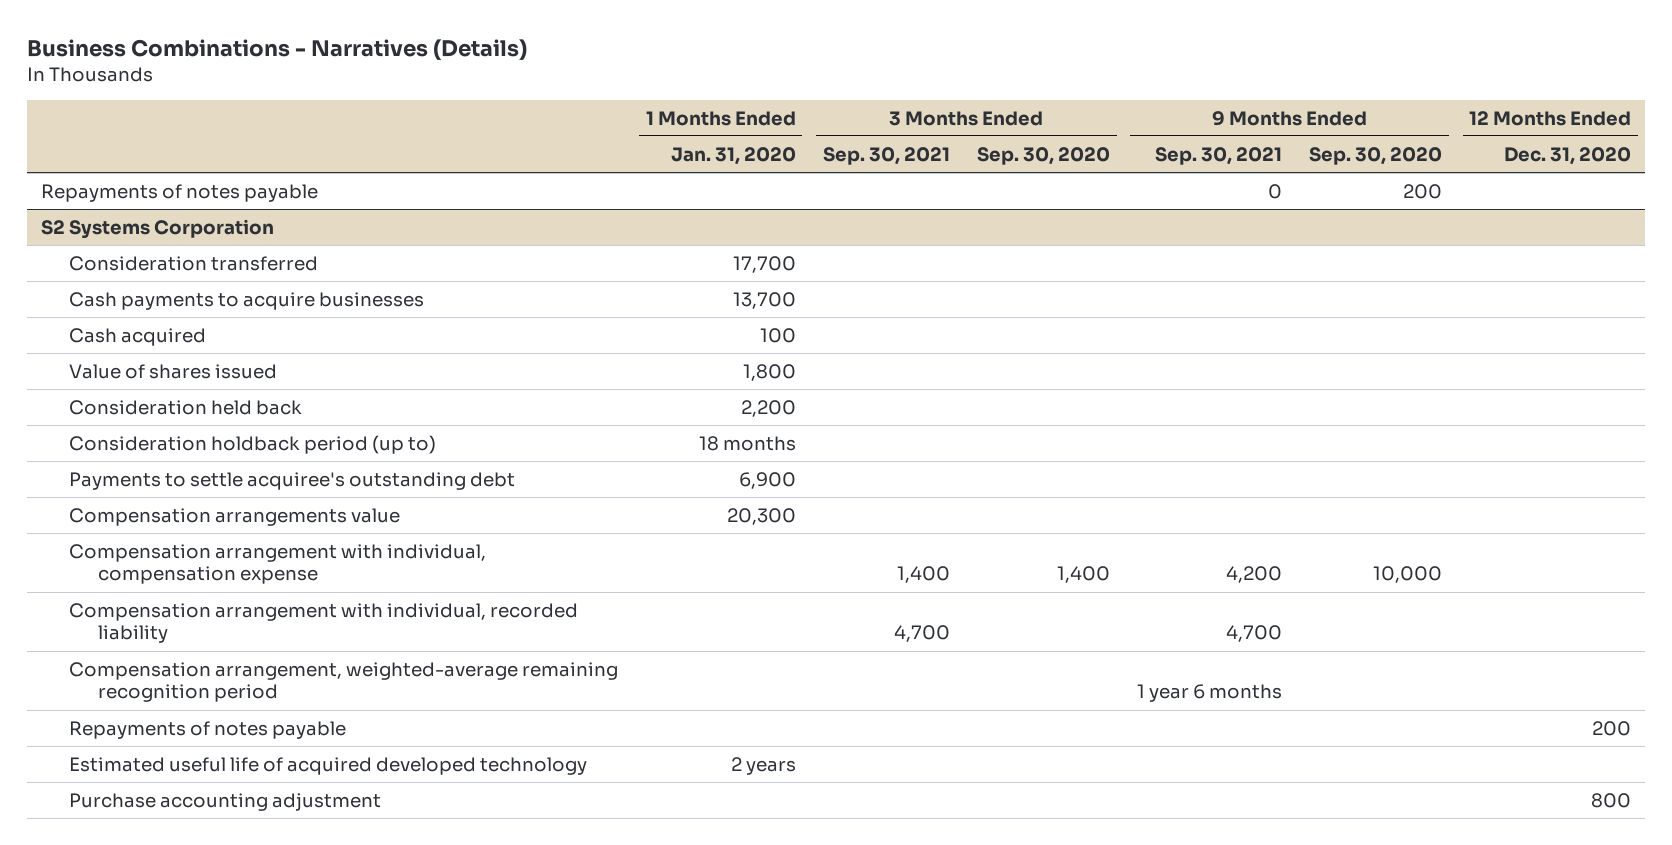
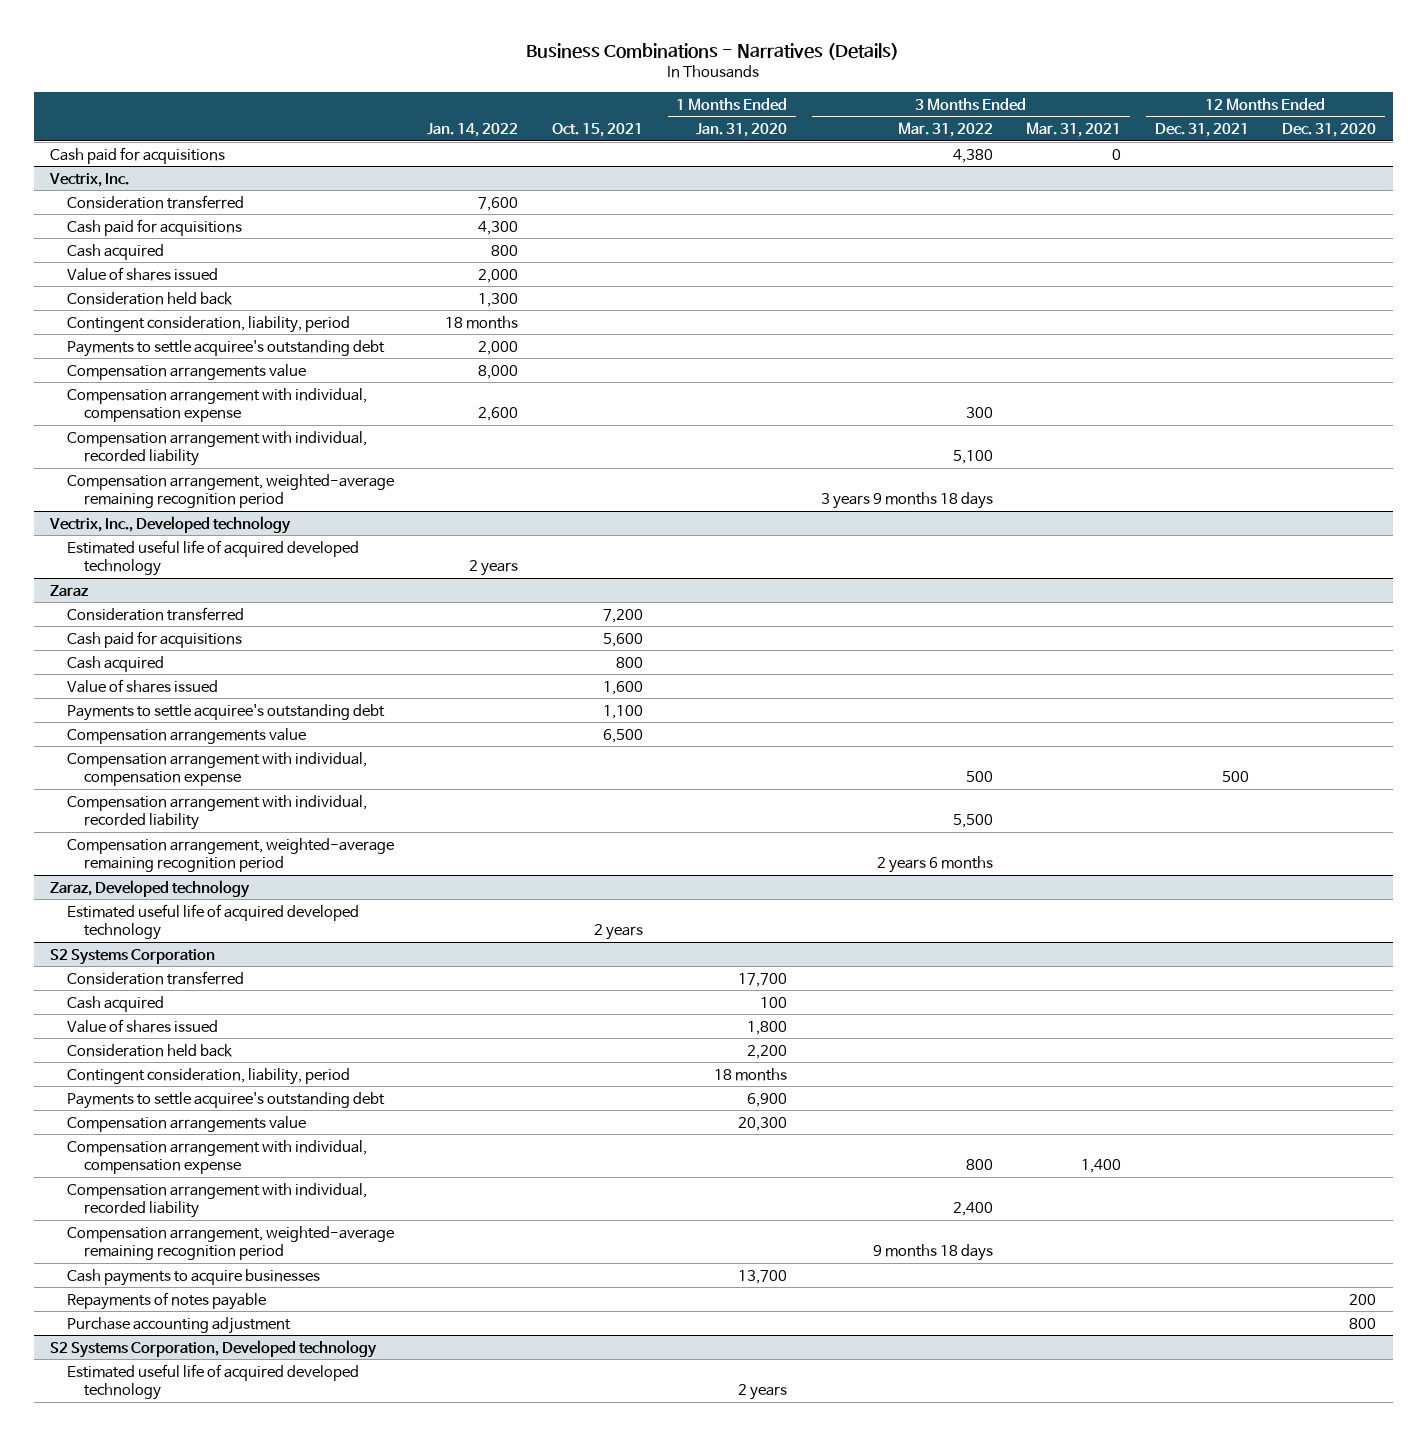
- | 1 Months Ended Jan. 31, 2020 | 3 Months Ended Sep. 30, 2021 | 3 Months Ended Sep. 30, 2020 | 9 Months Ended Sep. 30, 2021 | 9 Months Ended Sep. 30, 2020 | 12 Months Ended Dec. 31, 2020
+ | Jan. 14, 2022 | Oct. 15, 2021 | 1 Months Ended Jan. 31, 2020 | 3 Months Ended Mar. 31, 2022 | 3 Months Ended Mar. 31, 2021 | 12 Months Ended Dec. 31, 2021 | 12 Months Ended Dec. 31, 2020
- Repayments of notes payable | | | | 0 | 200 |
+ Cash paid for acquisitions | | | | 4,380 | 0 | |
+ Vectrix, Inc.
+ Consideration transferred | 7,600 | | | | | |
+ Cash paid for acquisitions | 4,300 | | | | | |
+ Cash acquired | 800 | | | | | |
+ Value of shares issued | 2,000 | | | | | |
+ Consideration held back | 1,300 | | | | | |
+ Contingent consideration, liability, period | 18 months | | | | | |
+ Payments to settle acquiree's outstanding debt | 2,000 | | | | | |
+ Compensation arrangements value | 8,000 | | | | | |
+ Compensation arrangement with individual, compensation expense | 2,600 | | | 300 | | |
+ Compensation arrangement with individual, recorded liability | | | | 5,100 | | |
+ Compensation arrangement, weighted-average remaining recognition period | | | | 3 years 9 months 18 days | | |
+ Vectrix, Inc., Developed technology
+ Estimated useful life of acquired developed technology | 2 years | | | | | |
+ Zaraz
+ Consideration transferred | | 7,200 | | | | |
+ Cash paid for acquisitions | | 5,600 | | | | |
+ Cash acquired | | 800 | | | | |
+ Value of shares issued | | 1,600 | | | | |
+ Payments to settle acquiree's outstanding debt | | 1,100 | | | | |
+ Compensation arrangements value | | 6,500 | | | | |
+ Compensation arrangement with individual, compensation expense | | | | 500 | | 500 |
+ Compensation arrangement with individual, recorded liability | | | | 5,500 | | |
+ Compensation arrangement, weighted-average remaining recognition period | | | | 2 years 6 months | | |
+ Zaraz, Developed technology
+ Estimated useful life of acquired developed technology | | 2 years | | | | |
@ S2 Systems Corporation
- Consideration holdback period (up to) | 18 months | | | | |
+ Contingent consideration, liability, period | | | 18 months | | | |
moved down: Cash payments to acquire businesses | | | 13,700 | | | |
- Estimated useful life of acquired developed technology | 2 years | | | | |
+ S2 Systems Corporation, Developed technology
+ Estimated useful life of acquired developed technology | | | 2 years | | | |

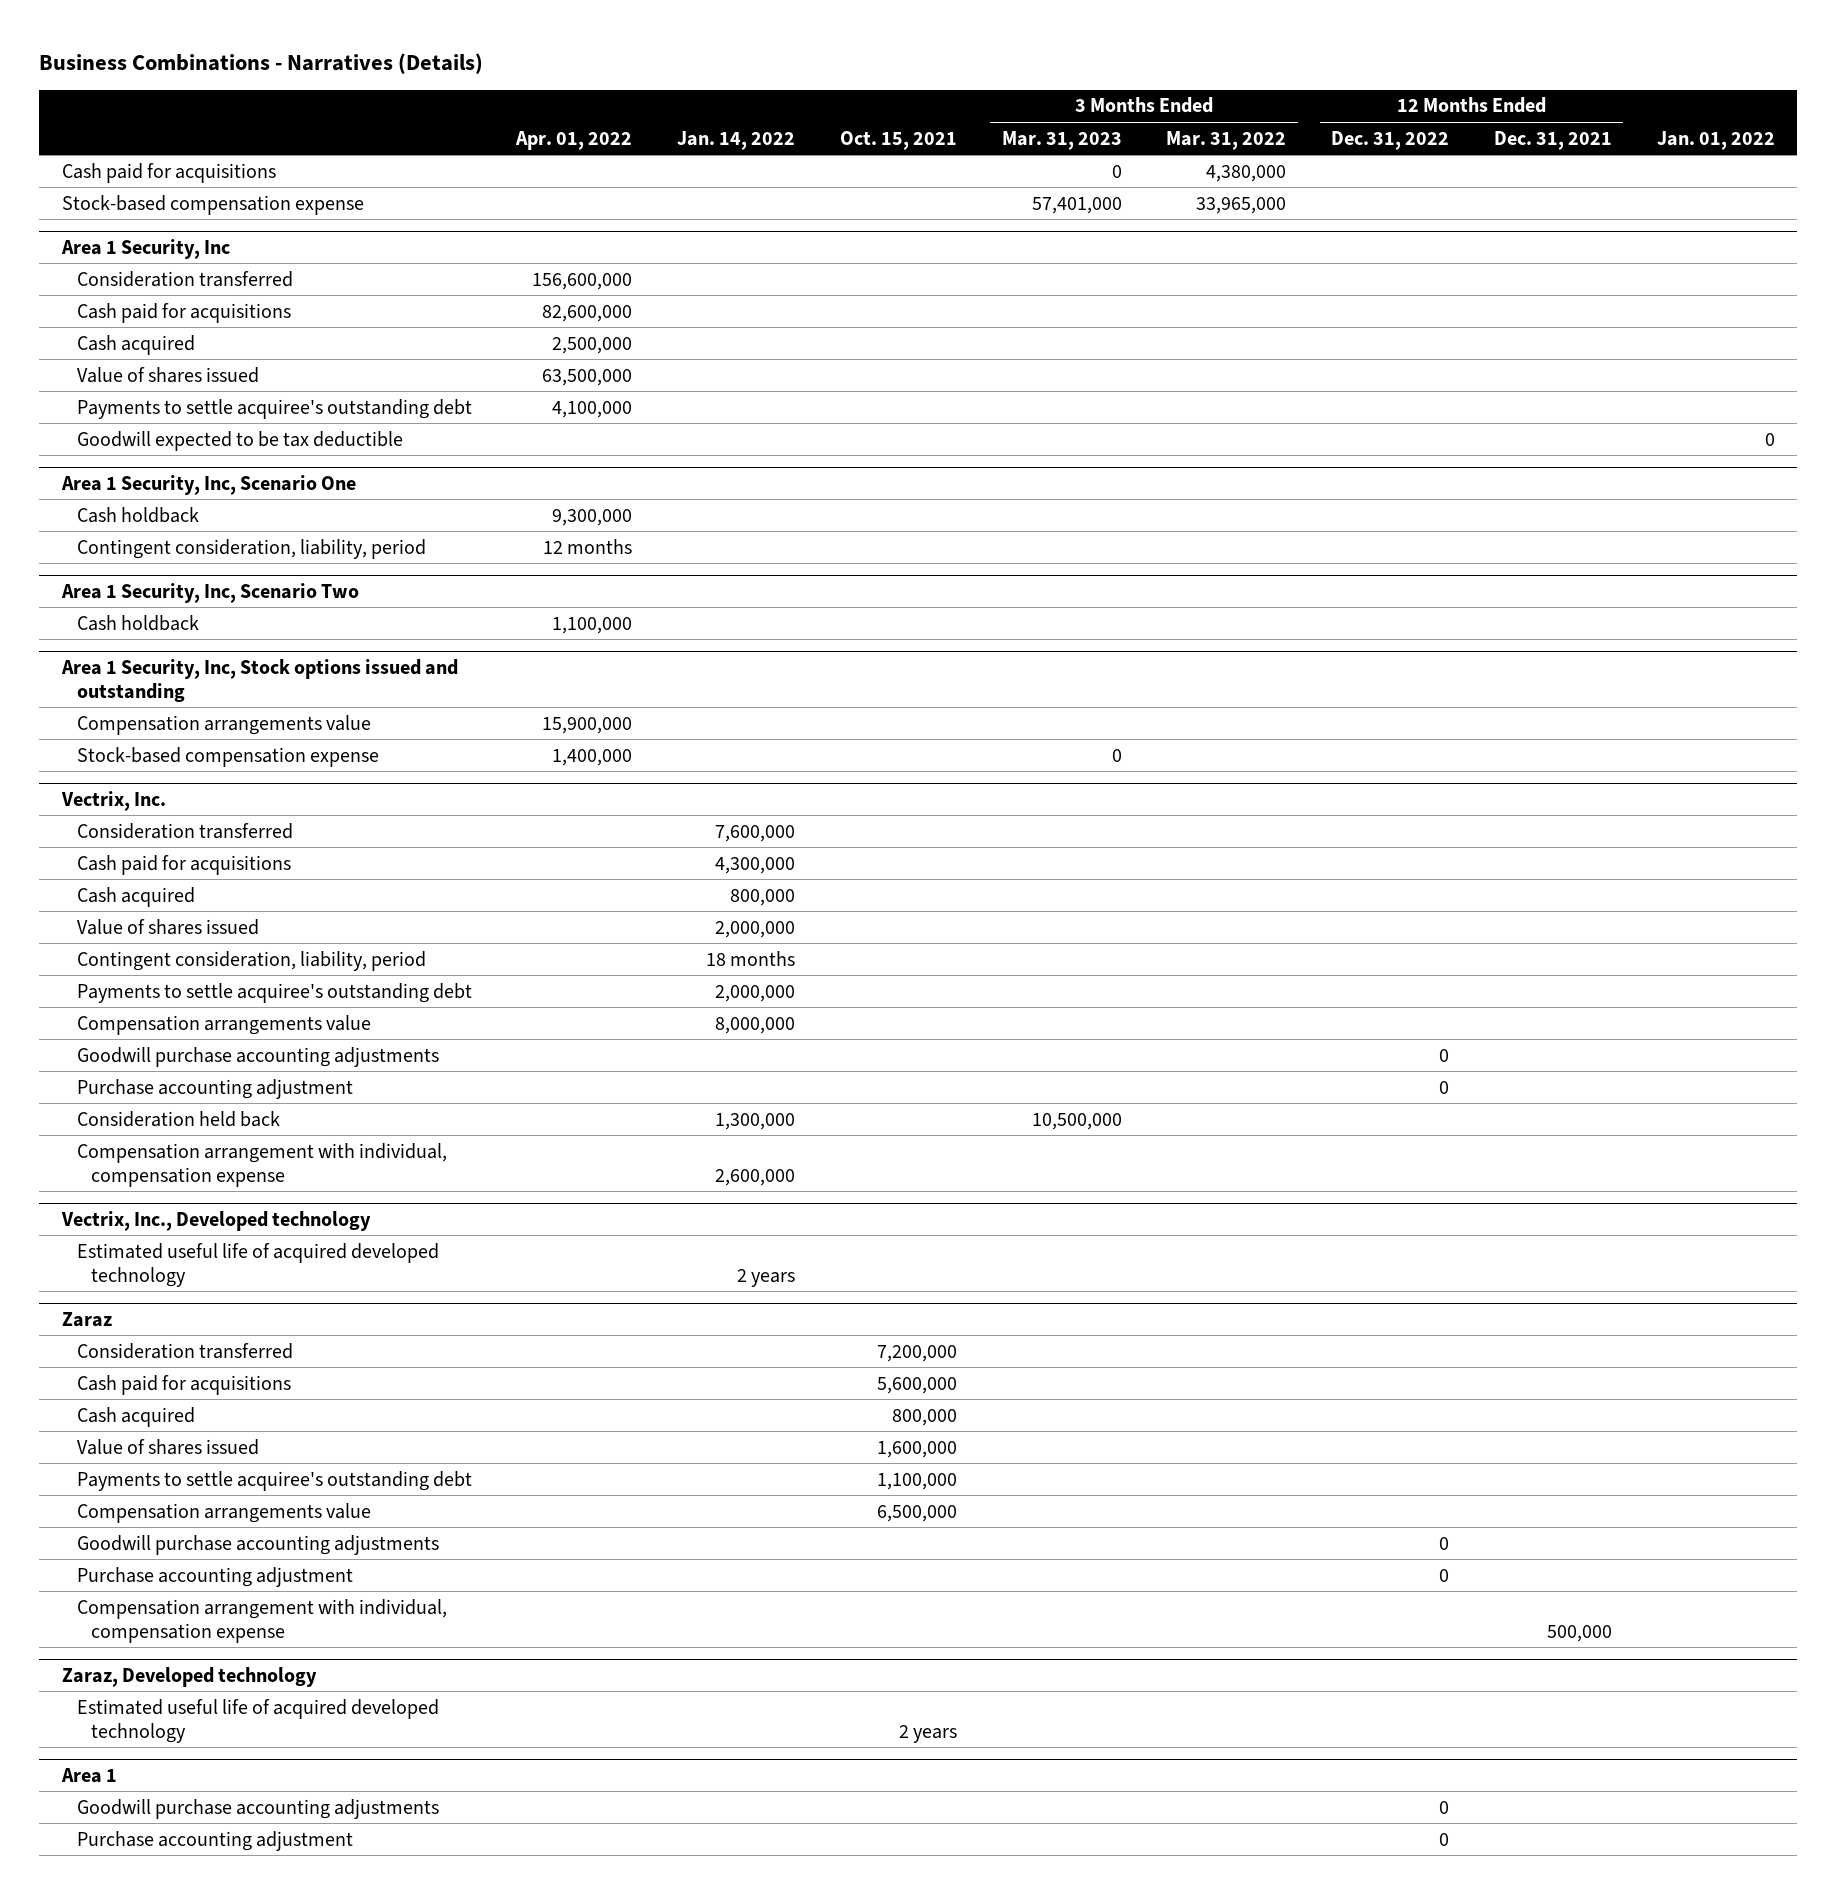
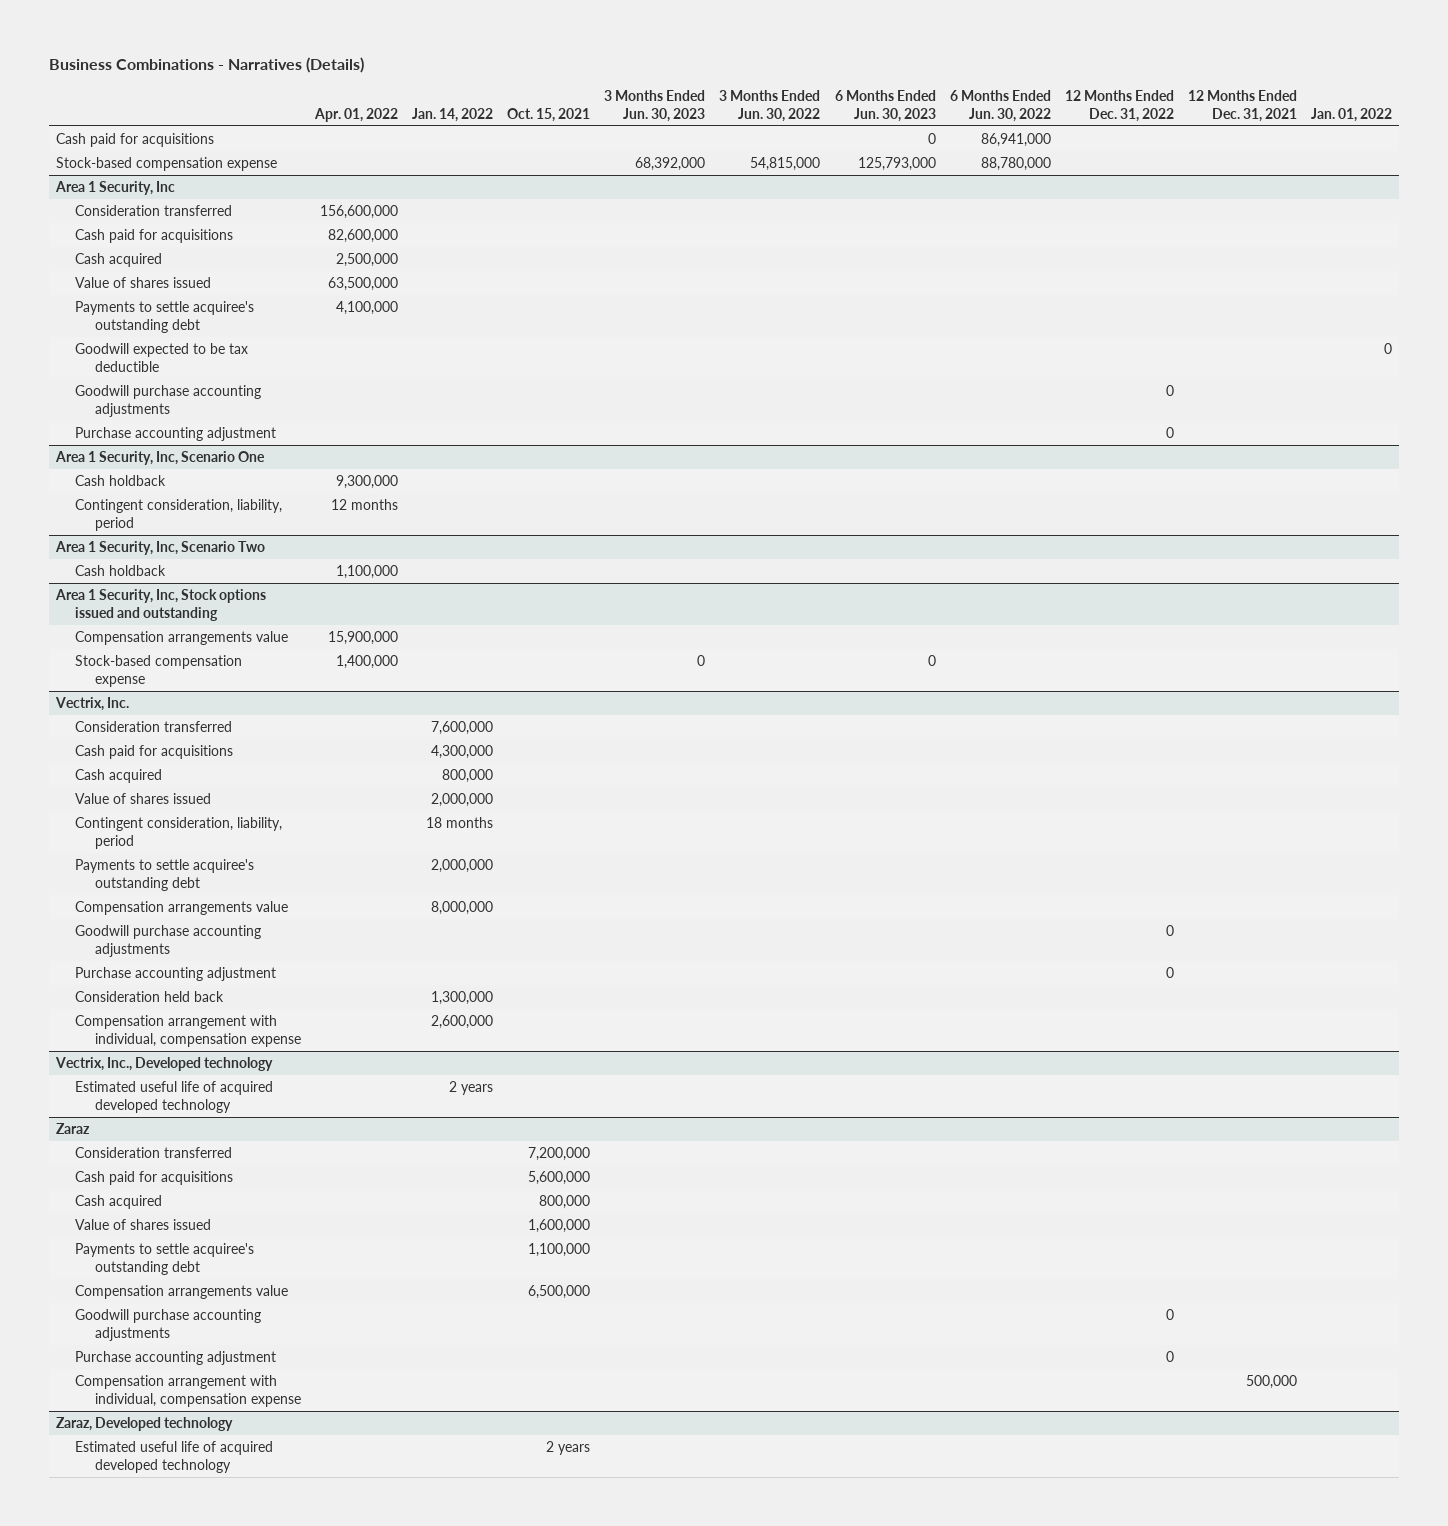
- | Apr. 01, 2022 | Jan. 14, 2022 | Oct. 15, 2021 | 3 Months Ended Mar. 31, 2023 | 3 Months Ended Mar. 31, 2022 | 12 Months Ended Dec. 31, 2022 | 12 Months Ended Dec. 31, 2021 | Jan. 01, 2022
+ | Apr. 01, 2022 | Jan. 14, 2022 | Oct. 15, 2021 | 3 Months Ended Jun. 30, 2023 | 3 Months Ended Jun. 30, 2022 | 6 Months Ended Jun. 30, 2023 | 6 Months Ended Jun. 30, 2022 | 12 Months Ended Dec. 31, 2022 | 12 Months Ended Dec. 31, 2021 | Jan. 01, 2022
@ Area 1 Security, Inc
+ Goodwill purchase accounting adjustments | | | | | | | | 0 | |
+ Purchase accounting adjustment | | | | | | | | 0 | |
- Area 1
- Goodwill purchase accounting adjustments | | | | | | 0 | |
- Purchase accounting adjustment | | | | | | 0 | |

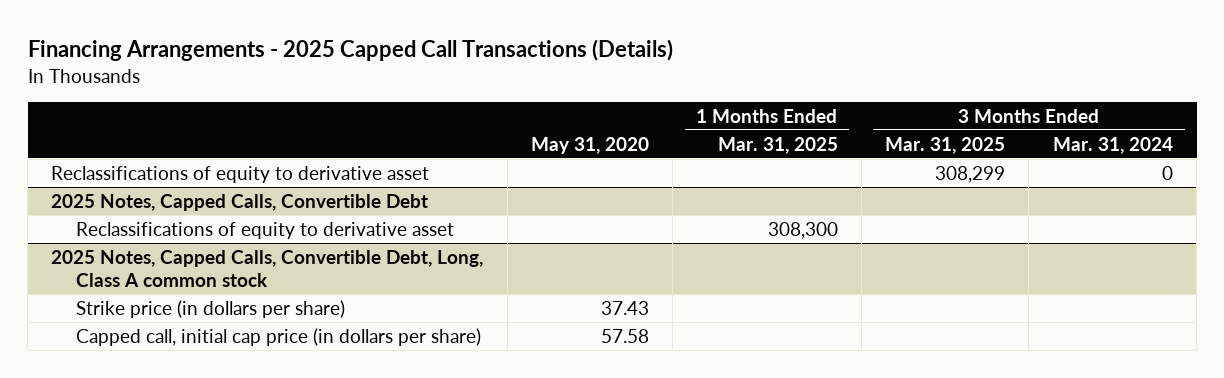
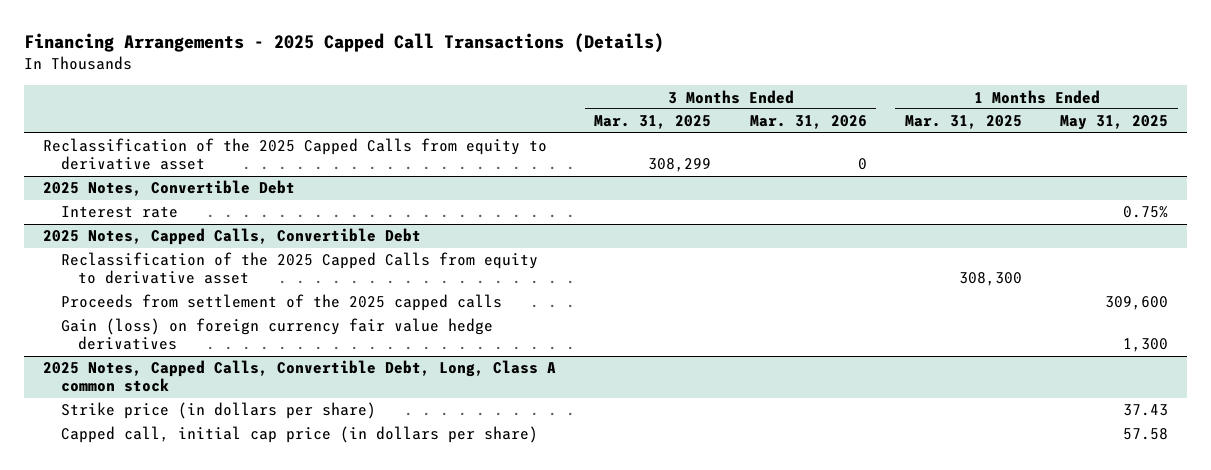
- | May 31, 2020 | 1 Months Ended Mar. 31, 2025 | 3 Months Ended Mar. 31, 2025 | 3 Months Ended Mar. 31, 2024
+ | 3 Months Ended Mar. 31, 2025 | 3 Months Ended Mar. 31, 2026 | 1 Months Ended Mar. 31, 2025 | 1 Months Ended May 31, 2025
- Reclassifications of equity to derivative asset | | | 308,299 | 0
+ Reclassification of the 2025 Capped Calls from equity to derivative asset | 308,299 | 0 | |
+ 2025 Notes, Convertible Debt
+ Interest rate | | | | 0.75%
@ 2025 Notes, Capped Calls, Convertible Debt
- Reclassifications of equity to derivative asset | | 308,300 | |
+ Reclassification of the 2025 Capped Calls from equity to derivative asset | | | 308,300 |
+ Proceeds from settlement of the 2025 capped calls | | | | 309,600
+ Gain (loss) on foreign currency fair value hedge derivatives | | | | 1,300

